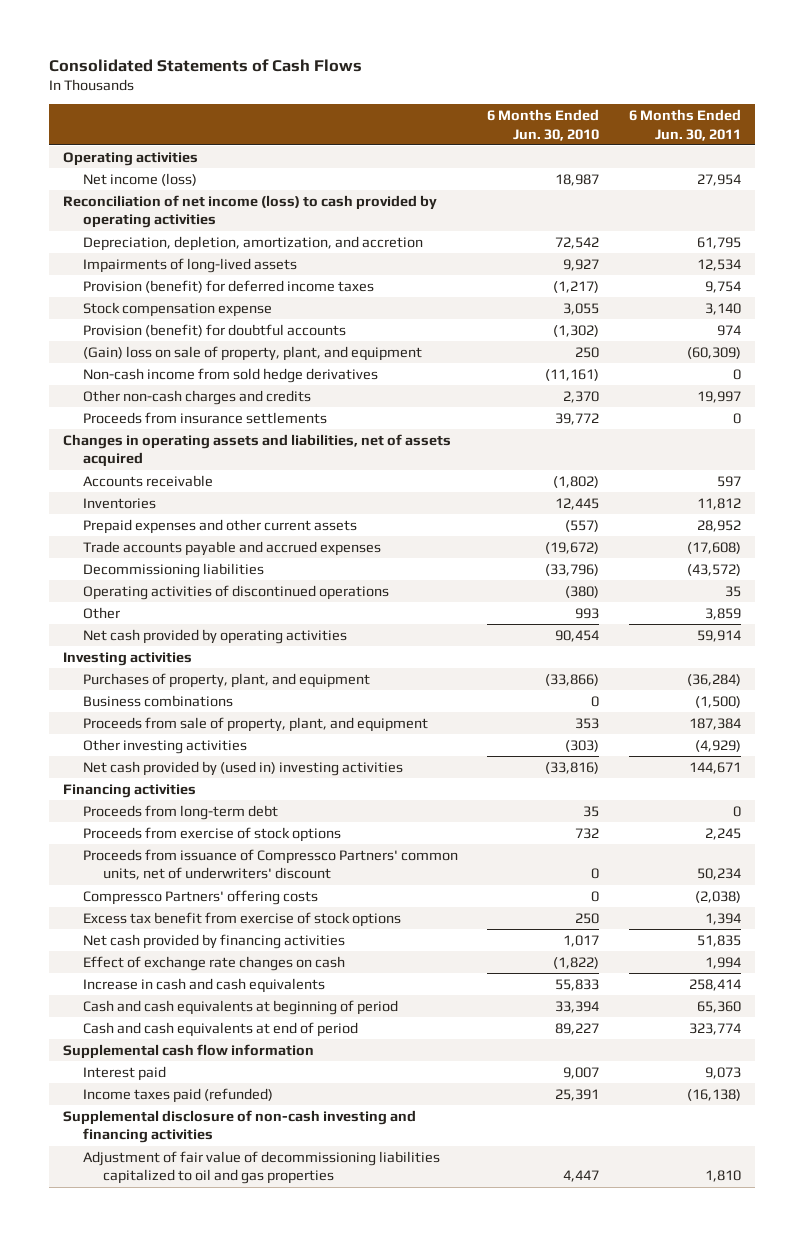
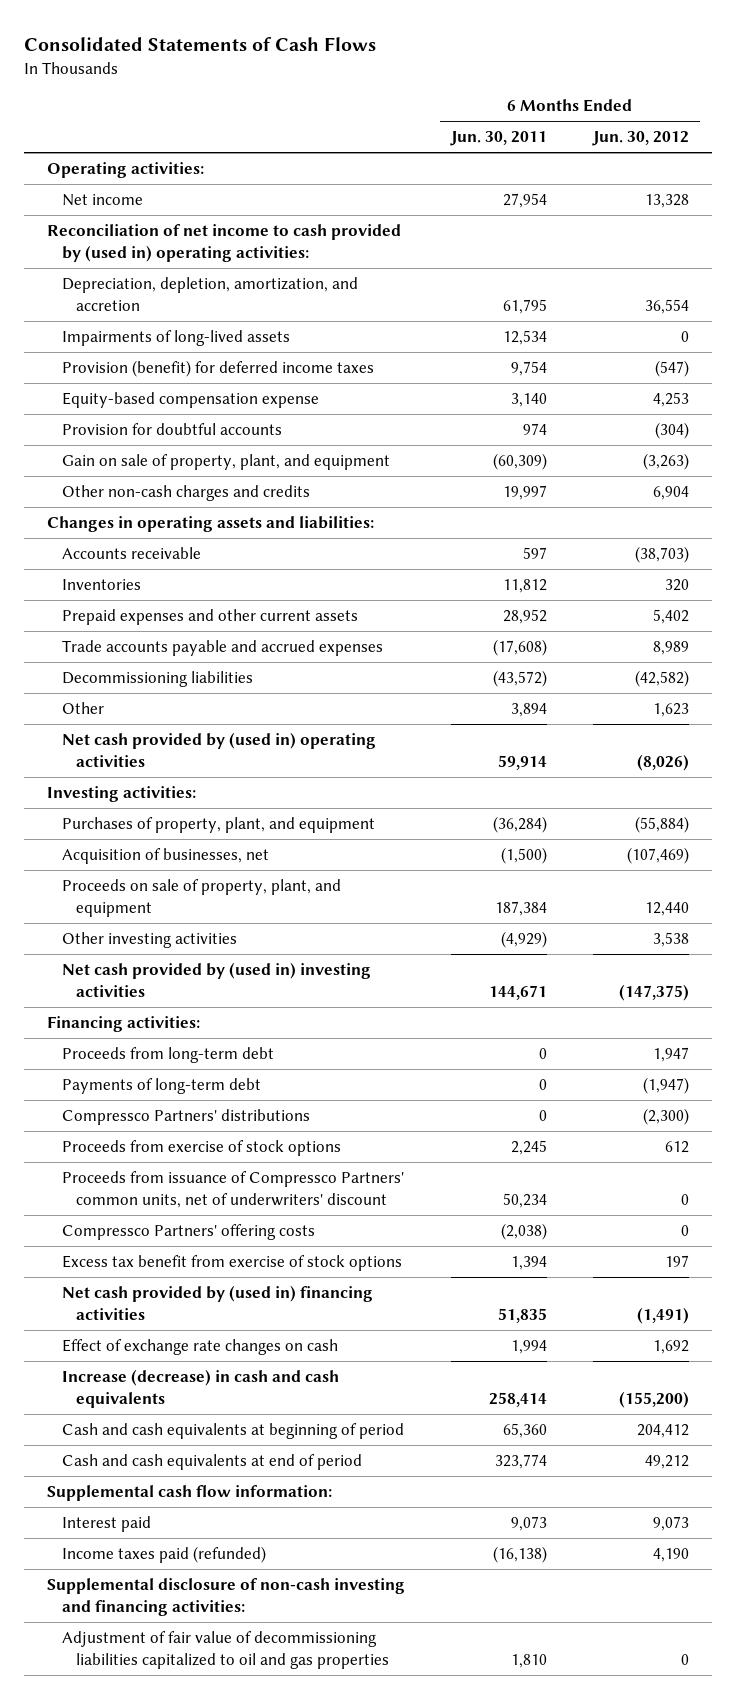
- | 6 Months Ended Jun. 30, 2010 | 6 Months Ended Jun. 30, 2011
+ | 6 Months Ended Jun. 30, 2011 | 6 Months Ended Jun. 30, 2012
- Operating activities
- Net income (loss) | 18,987 | 27,954
- Reconciliation of net income (loss) to cash provided by operating activities
+ Operating activities:
+ Net income | 27,954 | 13,328
+ Reconciliation of net income to cash provided by (used in) operating activities:
- Stock compensation expense | 3,055 | 3,140
- Provision (benefit) for doubtful accounts | (1,302) | 974
- (Gain) loss on sale of property, plant, and equipment | 250 | (60,309)
- Non-cash income from sold hedge derivatives | (11,161) | 0
+ Equity-based compensation expense | 3,140 | 4,253
+ Provision for doubtful accounts | 974 | (304)
+ Gain on sale of property, plant, and equipment | (60,309) | (3,263)
- Proceeds from insurance settlements | 39,772 | 0
- Changes in operating assets and liabilities, net of assets acquired
+ Changes in operating assets and liabilities:
- Operating activities of discontinued operations | (380) | 35
- Other | 993 | 3,859
- Net cash provided by operating activities | 90,454 | 59,914
- Investing activities
+ Other | 3,894 | 1,623
+ Net cash provided by (used in) operating activities | 59,914 | (8,026)
+ Investing activities:
- Business combinations | 0 | (1,500)
- Proceeds from sale of property, plant, and equipment | 353 | 187,384
+ Acquisition of businesses, net | (1,500) | (107,469)
+ Proceeds on sale of property, plant, and equipment | 187,384 | 12,440
- Financing activities
+ Financing activities:
+ Payments of long-term debt | 0 | (1,947)
+ Compressco Partners' distributions | 0 | (2,300)
- Net cash provided by financing activities | 1,017 | 51,835
+ Net cash provided by (used in) financing activities | 51,835 | (1,491)
- Increase in cash and cash equivalents | 55,833 | 258,414
+ Increase (decrease) in cash and cash equivalents | 258,414 | (155,200)
- Supplemental cash flow information
+ Supplemental cash flow information:
- Supplemental disclosure of non-cash investing and financing activities
+ Supplemental disclosure of non-cash investing and financing activities:

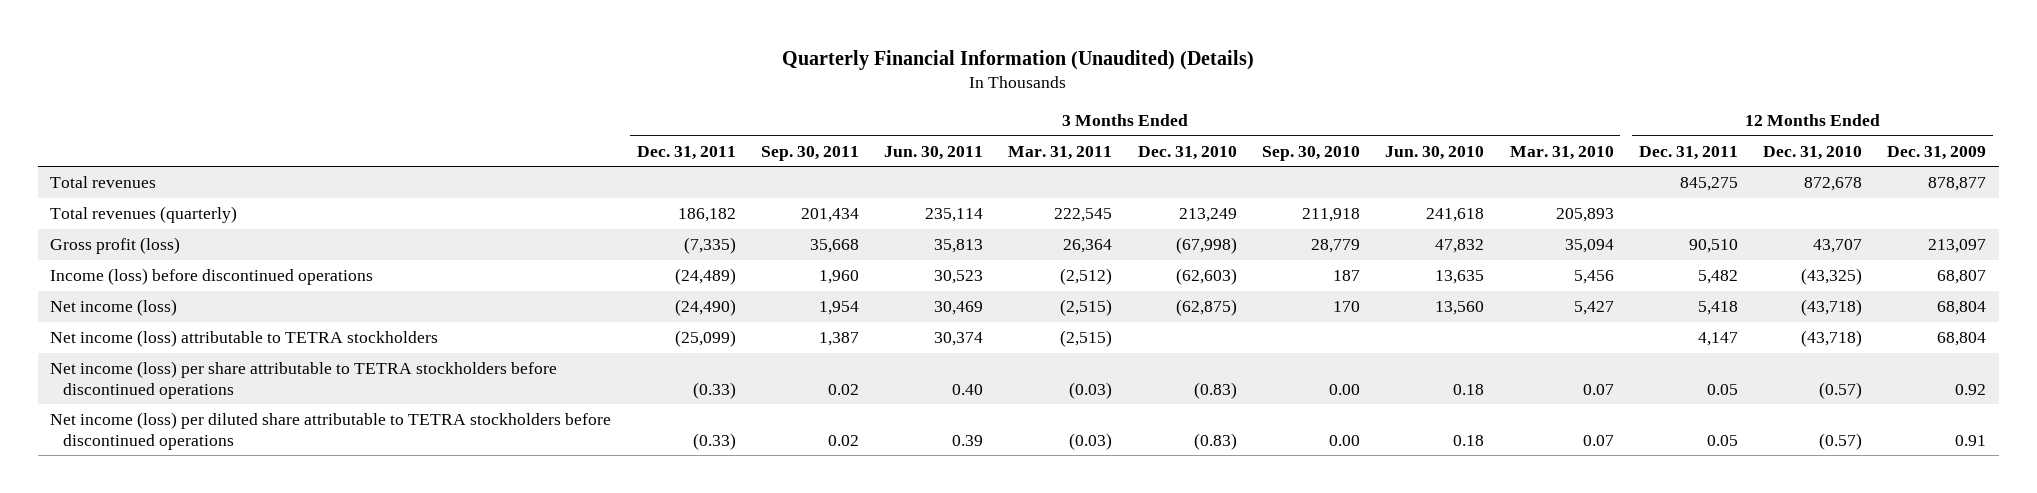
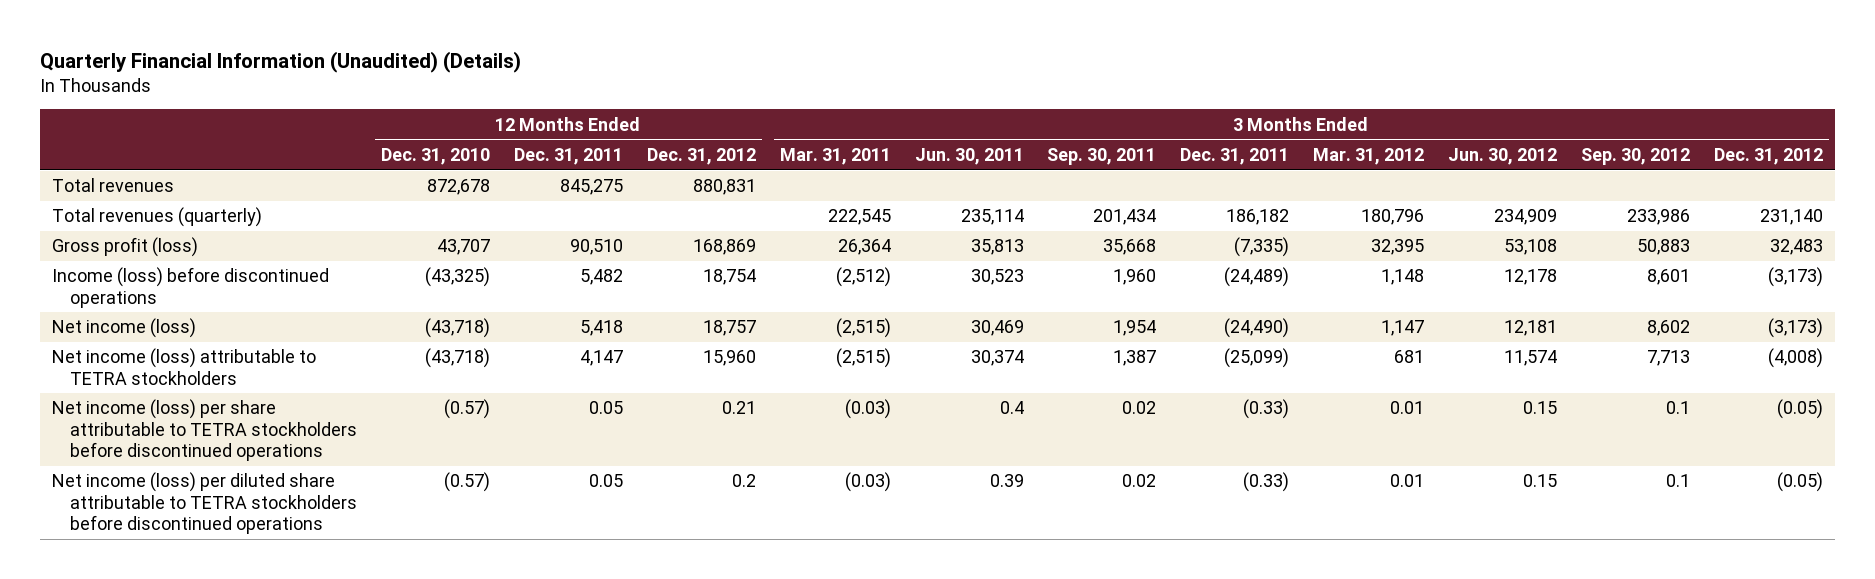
- | 3 Months Ended Dec. 31, 2011 | 3 Months Ended Sep. 30, 2011 | 3 Months Ended Jun. 30, 2011 | 3 Months Ended Mar. 31, 2011 | 3 Months Ended Dec. 31, 2010 | 3 Months Ended Sep. 30, 2010 | 3 Months Ended Jun. 30, 2010 | 3 Months Ended Mar. 31, 2010 | 12 Months Ended Dec. 31, 2011 | 12 Months Ended Dec. 31, 2010 | 12 Months Ended Dec. 31, 2009
+ | 12 Months Ended Dec. 31, 2010 | 12 Months Ended Dec. 31, 2011 | 12 Months Ended Dec. 31, 2012 | 3 Months Ended Mar. 31, 2011 | 3 Months Ended Jun. 30, 2011 | 3 Months Ended Sep. 30, 2011 | 3 Months Ended Dec. 31, 2011 | 3 Months Ended Mar. 31, 2012 | 3 Months Ended Jun. 30, 2012 | 3 Months Ended Sep. 30, 2012 | 3 Months Ended Dec. 31, 2012
- Net income (loss) per share attributable to TETRA stockholders before discontinued operations | (0.33) | 0.02 | 0.40 | (0.03) | (0.83) | 0.00 | 0.18 | 0.07 | 0.05 | (0.57) | 0.92
+ Net income (loss) per share attributable to TETRA stockholders before discontinued operations | (0.57) | 0.05 | 0.21 | (0.03) | 0.4 | 0.02 | (0.33) | 0.01 | 0.15 | 0.1 | (0.05)

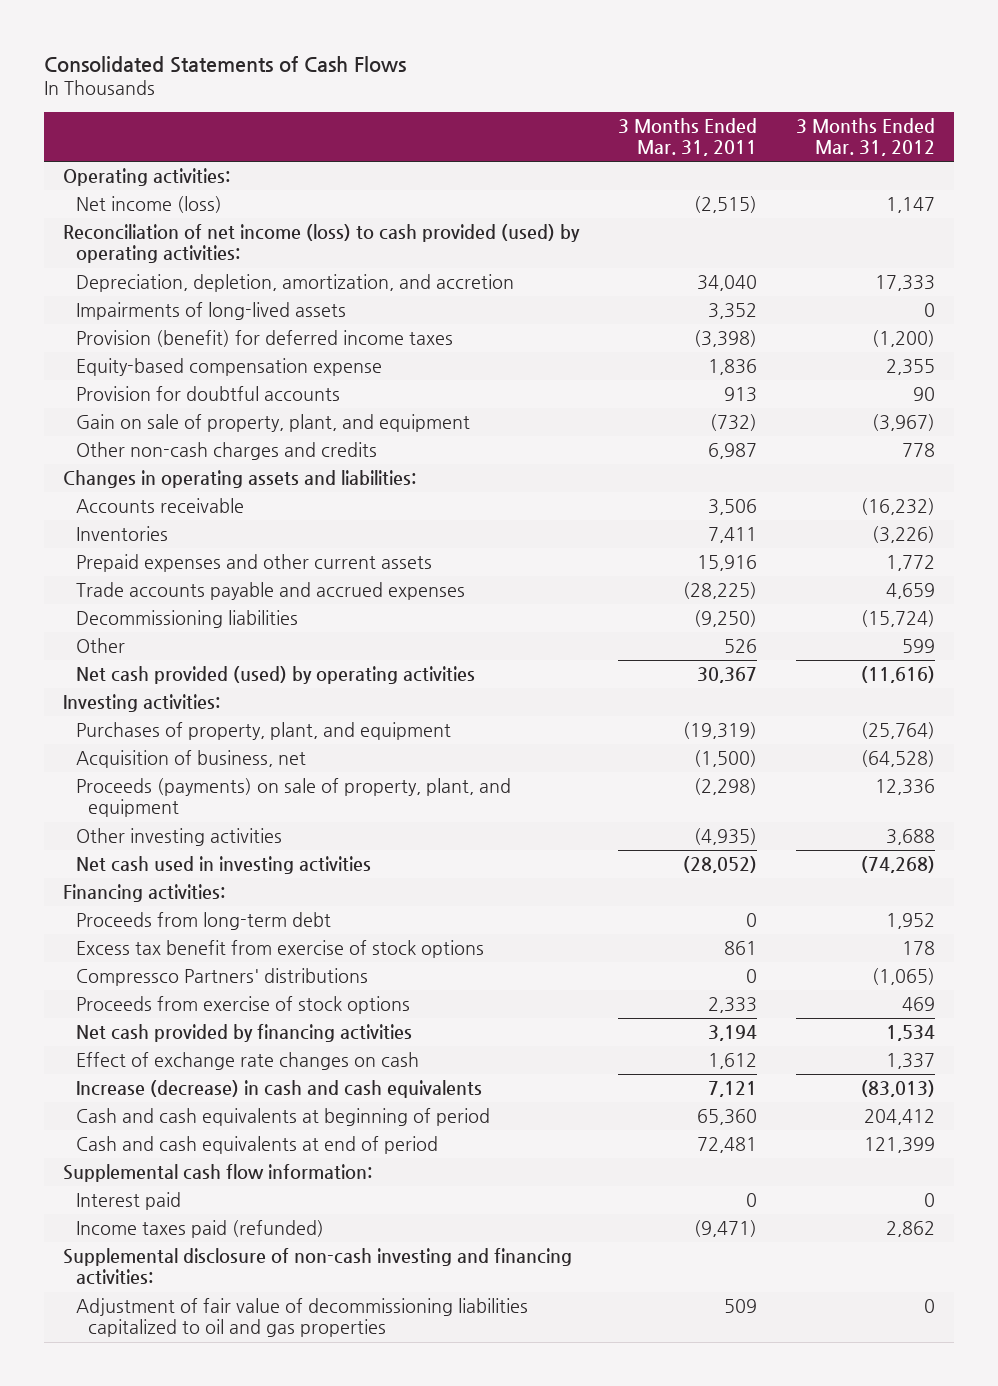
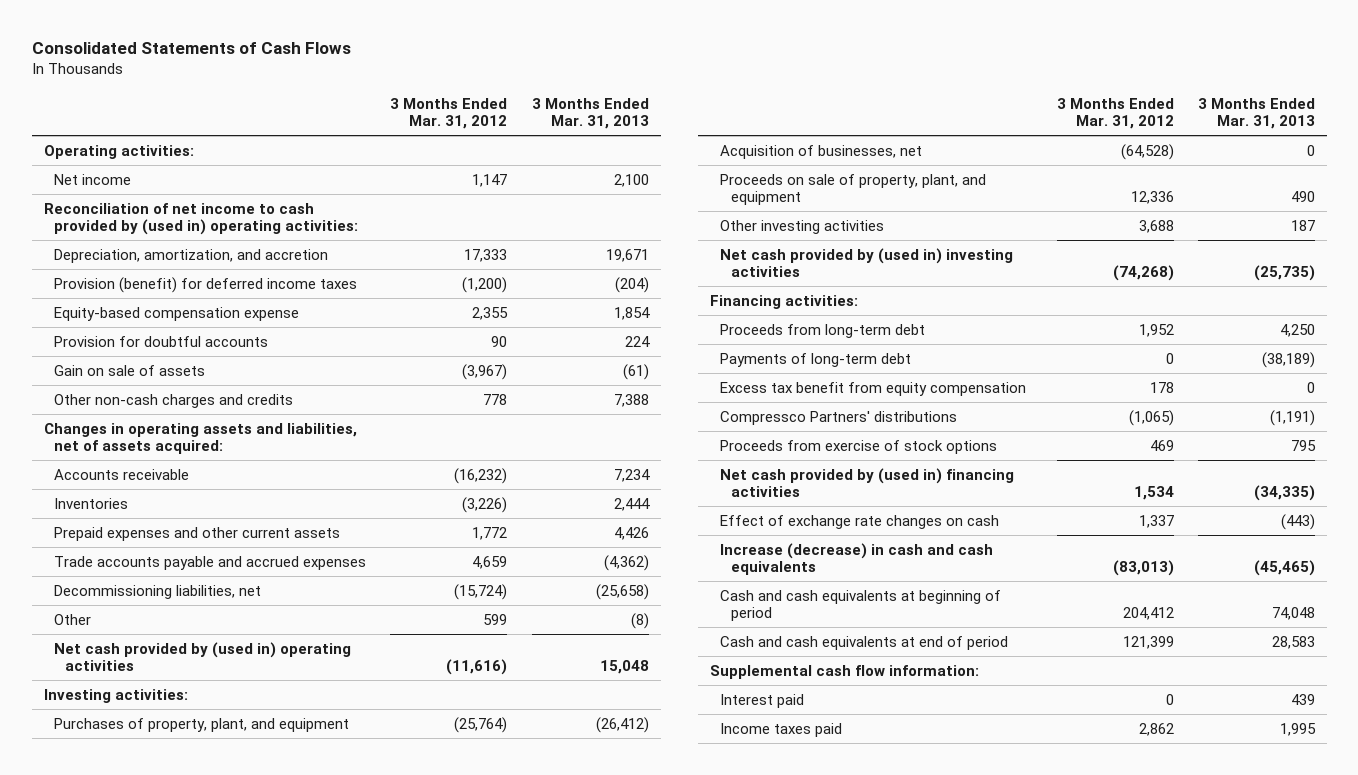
- | 3 Months Ended Mar. 31, 2011 | 3 Months Ended Mar. 31, 2012
+ | 3 Months Ended Mar. 31, 2012 | 3 Months Ended Mar. 31, 2013
- Net income (loss) | (2,515) | 1,147
- Reconciliation of net income (loss) to cash provided (used) by operating activities:
- Depreciation, depletion, amortization, and accretion | 34,040 | 17,333
- Impairments of long-lived assets | 3,352 | 0
+ Net income | 1,147 | 2,100
+ Reconciliation of net income to cash provided by (used in) operating activities:
+ Depreciation, amortization, and accretion | 17,333 | 19,671
- Gain on sale of property, plant, and equipment | (732) | (3,967)
+ Gain on sale of assets | (3,967) | (61)
- Changes in operating assets and liabilities:
+ Changes in operating assets and liabilities, net of assets acquired:
- Decommissioning liabilities | (9,250) | (15,724)
+ Decommissioning liabilities, net | (15,724) | (25,658)
- Net cash provided (used) by operating activities | 30,367 | (11,616)
+ Net cash provided by (used in) operating activities | (11,616) | 15,048
- Acquisition of business, net | (1,500) | (64,528)
- Proceeds (payments) on sale of property, plant, and equipment | (2,298) | 12,336
+ Acquisition of businesses, net | (64,528) | 0
+ Proceeds on sale of property, plant, and equipment | 12,336 | 490
- Net cash used in investing activities | (28,052) | (74,268)
+ Net cash provided by (used in) investing activities | (74,268) | (25,735)
- Excess tax benefit from exercise of stock options | 861 | 178
+ Payments of long-term debt | 0 | (38,189)
+ Excess tax benefit from equity compensation | 178 | 0
- Net cash provided by financing activities | 3,194 | 1,534
+ Net cash provided by (used in) financing activities | 1,534 | (34,335)
- Income taxes paid (refunded) | (9,471) | 2,862
- Supplemental disclosure of non-cash investing and financing activities:
- Adjustment of fair value of decommissioning liabilities capitalized to oil and gas properties | 509 | 0
+ Income taxes paid | 2,862 | 1,995

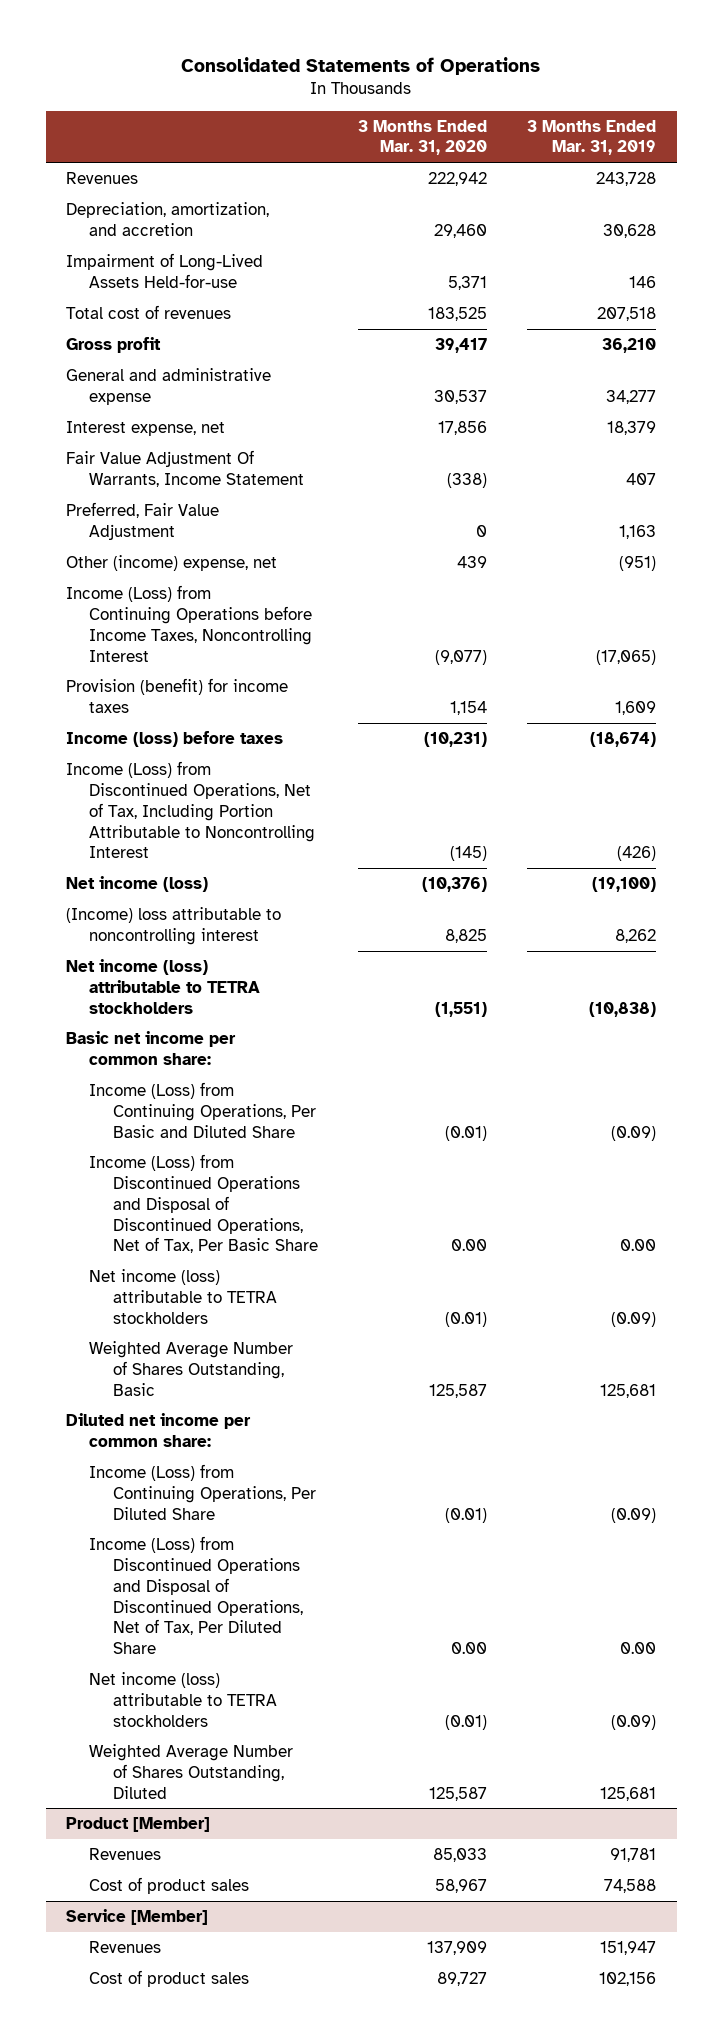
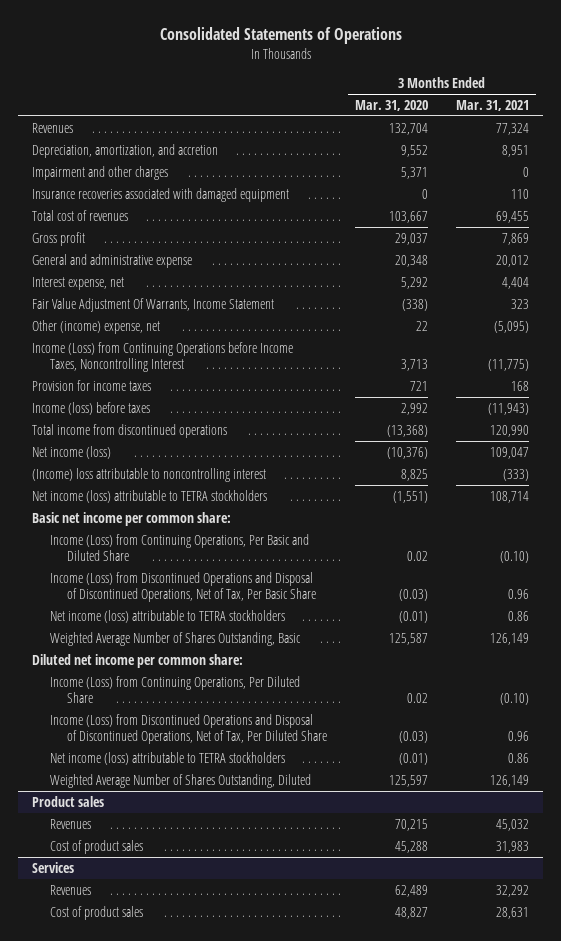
- | 3 Months Ended Mar. 31, 2020 | 3 Months Ended Mar. 31, 2019
+ | 3 Months Ended Mar. 31, 2020 | 3 Months Ended Mar. 31, 2021
- Revenues | 222,942 | 243,728
- Depreciation, amortization, and accretion | 29,460 | 30,628
- Impairment of Long-Lived Assets Held-for-use | 5,371 | 146
- Total cost of revenues | 183,525 | 207,518
- Gross profit | 39,417 | 36,210
- General and administrative expense | 30,537 | 34,277
- Interest expense, net | 17,856 | 18,379
+ Revenues | 132,704 | 77,324
+ Depreciation, amortization, and accretion | 9,552 | 8,951
+ Impairment and other charges | 5,371 | 0
+ Insurance recoveries associated with damaged equipment | 0 | 110
+ Total cost of revenues | 103,667 | 69,455
+ Gross profit | 29,037 | 7,869
+ General and administrative expense | 20,348 | 20,012
+ Interest expense, net | 5,292 | 4,404
- Preferred, Fair Value Adjustment | 0 | 1,163
- Other (income) expense, net | 439 | (951)
- Income (Loss) from Continuing Operations before Income Taxes, Noncontrolling Interest | (9,077) | (17,065)
- Provision (benefit) for income taxes | 1,154 | 1,609
- Income (loss) before taxes | (10,231) | (18,674)
- Income (Loss) from Discontinued Operations, Net of Tax, Including Portion Attributable to Noncontrolling Interest | (145) | (426)
+ Other (income) expense, net | 22 | (5,095)
+ Income (Loss) from Continuing Operations before Income Taxes, Noncontrolling Interest | 3,713 | (11,775)
+ Provision for income taxes | 721 | 168
+ Income (loss) before taxes | 2,992 | (11,943)
+ Total income from discontinued operations | (13,368) | 120,990
- Income (Loss) from Continuing Operations, Per Basic and Diluted Share | (0.01) | (0.09)
- Income (Loss) from Discontinued Operations and Disposal of Discontinued Operations, Net of Tax, Per Basic Share | 0.00 | 0.00
+ Income (Loss) from Continuing Operations, Per Basic and Diluted Share | 0.02 | (0.10)
+ Income (Loss) from Discontinued Operations and Disposal of Discontinued Operations, Net of Tax, Per Basic Share | (0.03) | 0.96
- Income (Loss) from Continuing Operations, Per Diluted Share | (0.01) | (0.09)
- Income (Loss) from Discontinued Operations and Disposal of Discontinued Operations, Net of Tax, Per Diluted Share | 0.00 | 0.00
+ Income (Loss) from Continuing Operations, Per Diluted Share | 0.02 | (0.10)
+ Income (Loss) from Discontinued Operations and Disposal of Discontinued Operations, Net of Tax, Per Diluted Share | (0.03) | 0.96
- Weighted Average Number of Shares Outstanding, Diluted | 125,587 | 125,681
- Product [Member]
- Revenues | 85,033 | 91,781
- Cost of product sales | 58,967 | 74,588
- Service [Member]
- Revenues | 137,909 | 151,947
- Cost of product sales | 89,727 | 102,156
+ Weighted Average Number of Shares Outstanding, Diluted | 125,597 | 126,149
+ Product sales
+ Revenues | 70,215 | 45,032
+ Cost of product sales | 45,288 | 31,983
+ Services
+ Revenues | 62,489 | 32,292
+ Cost of product sales | 48,827 | 28,631

